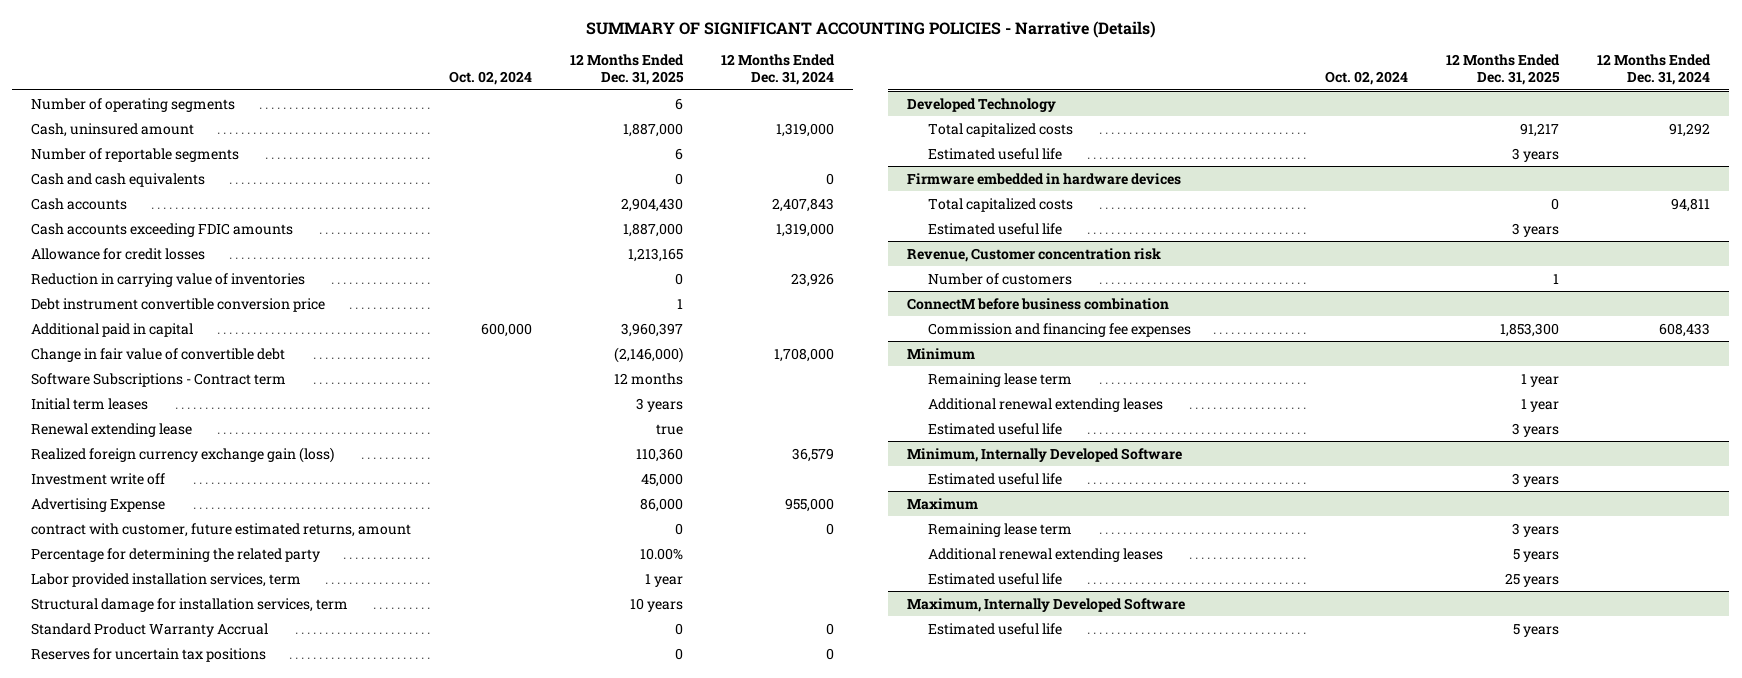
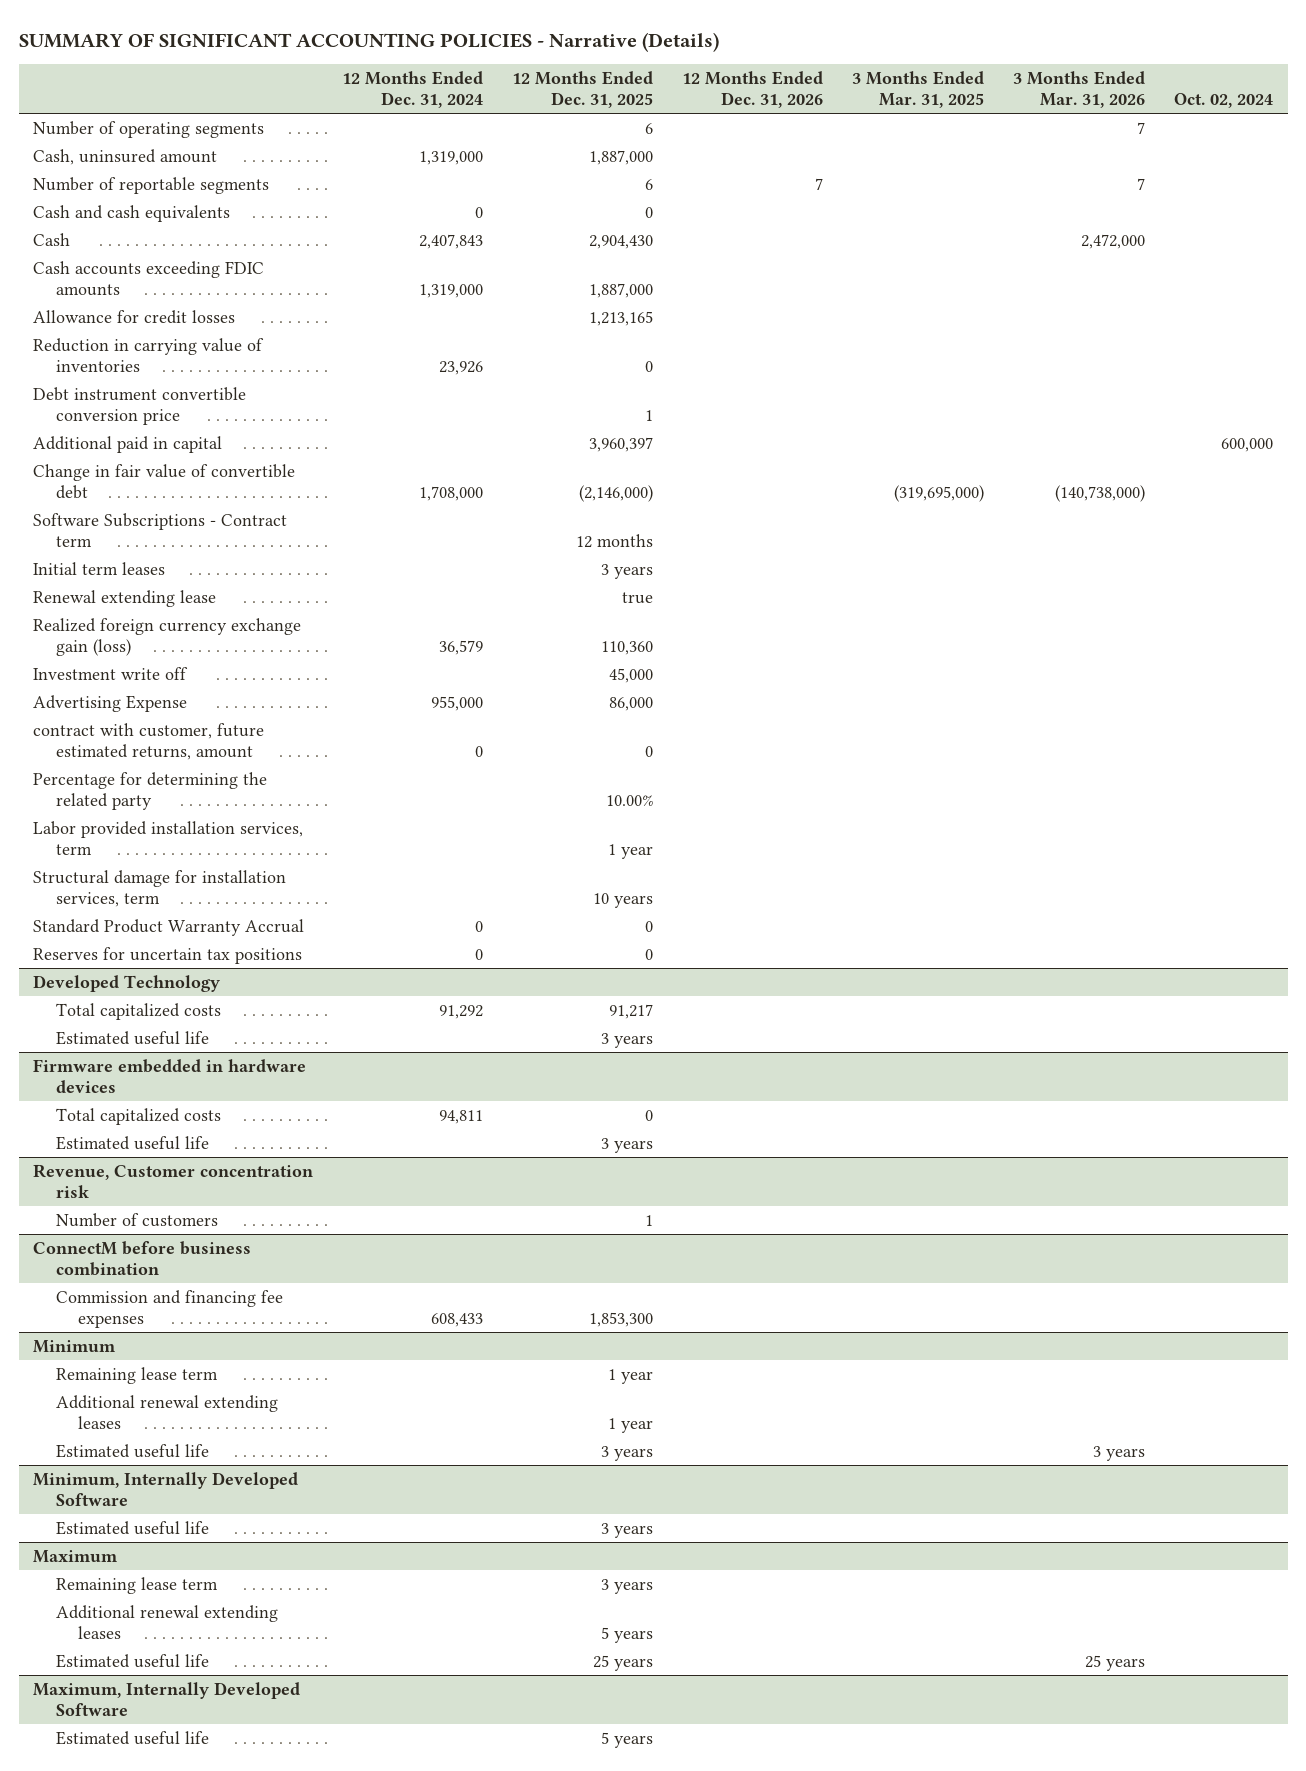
- | Oct. 02, 2024 | 12 Months Ended Dec. 31, 2025 | 12 Months Ended Dec. 31, 2024
+ | 12 Months Ended Dec. 31, 2024 | 12 Months Ended Dec. 31, 2025 | 12 Months Ended Dec. 31, 2026 | 3 Months Ended Mar. 31, 2025 | 3 Months Ended Mar. 31, 2026 | Oct. 02, 2024
- Cash accounts | | 2,904,430 | 2,407,843
+ Cash | 2,407,843 | 2,904,430 | | | 2,472,000 |

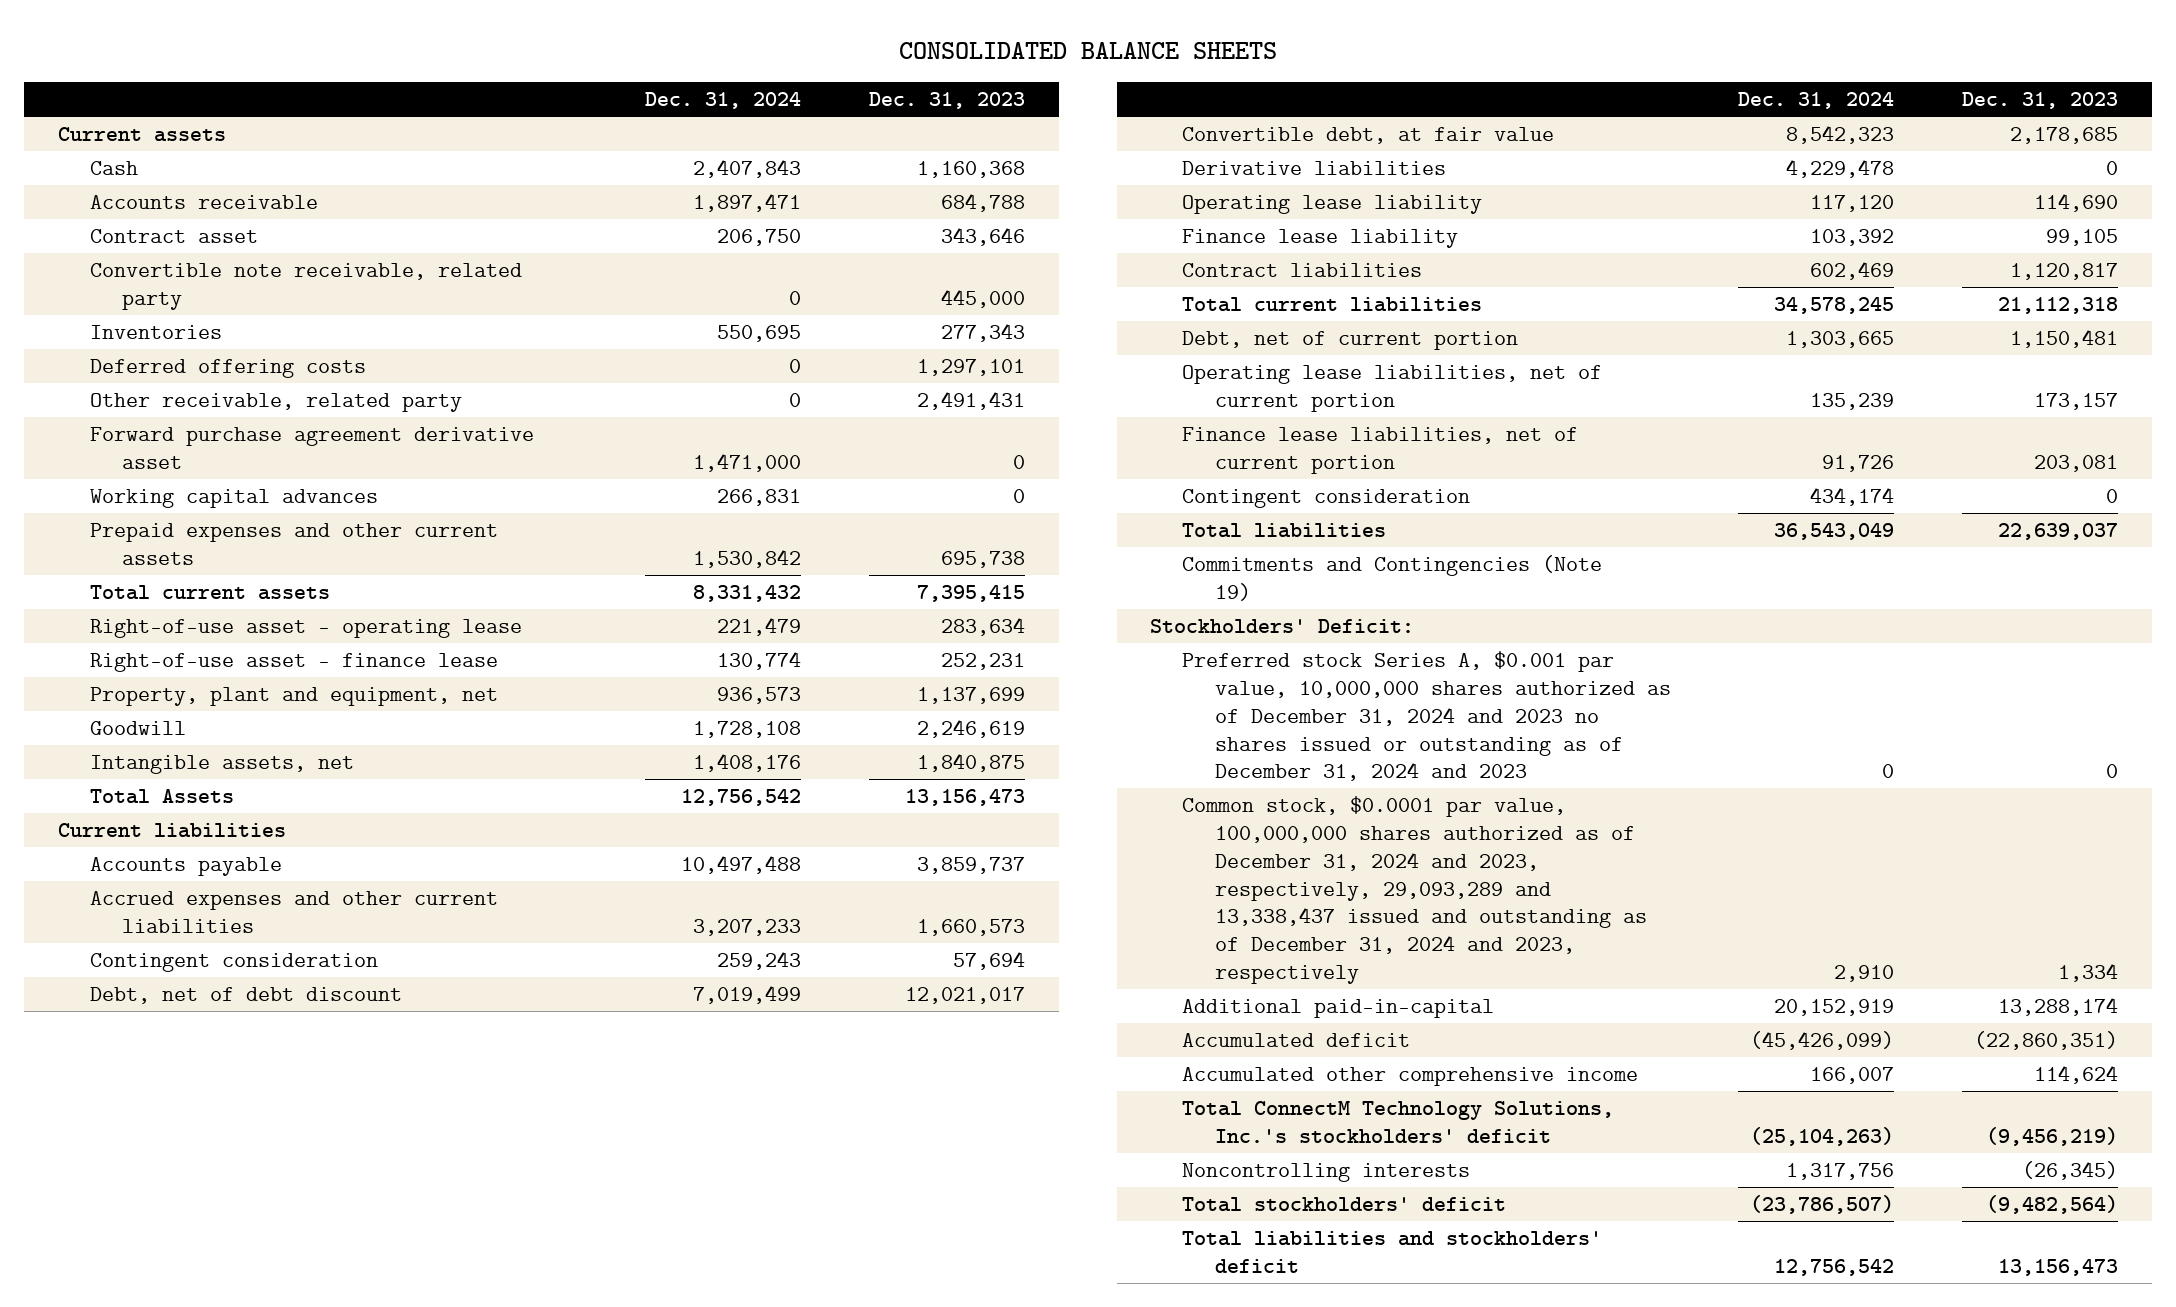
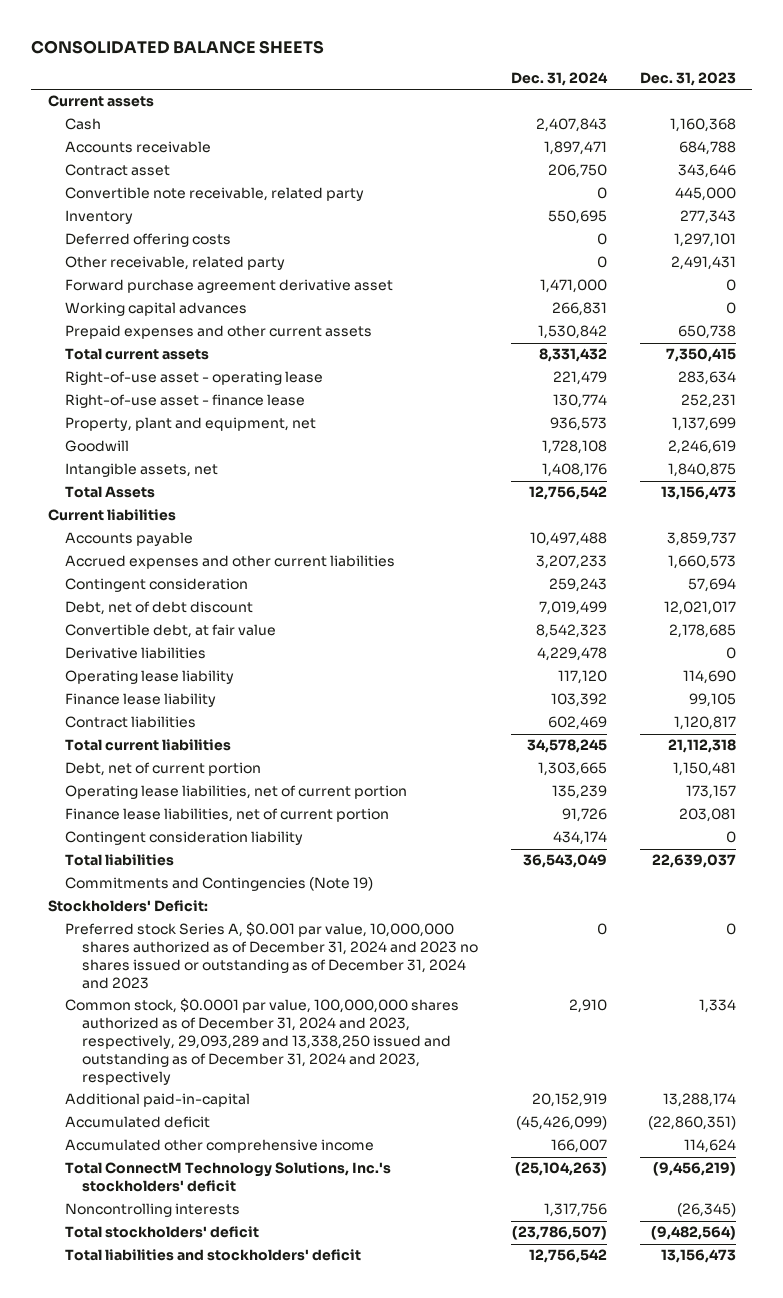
- Inventories | 550,695 | 277,343
+ Inventory | 550,695 | 277,343
- Prepaid expenses and other current assets | 1,530,842 | 695,738
- Total current assets | 8,331,432 | 7,395,415
+ Prepaid expenses and other current assets | 1,530,842 | 650,738
+ Total current assets | 8,331,432 | 7,350,415
- Contingent consideration | 434,174 | 0
+ Contingent consideration liability | 434,174 | 0
- Common stock, $0.0001 par value, 100,000,000 shares authorized as of December 31, 2024 and 2023, respectively, 29,093,289 and 13,338,437 issued and outstanding as of December 31, 2024 and 2023, respectively | 2,910 | 1,334
+ Common stock, $0.0001 par value, 100,000,000 shares authorized as of December 31, 2024 and 2023, respectively, 29,093,289 and 13,338,250 issued and outstanding as of December 31, 2024 and 2023, respectively | 2,910 | 1,334

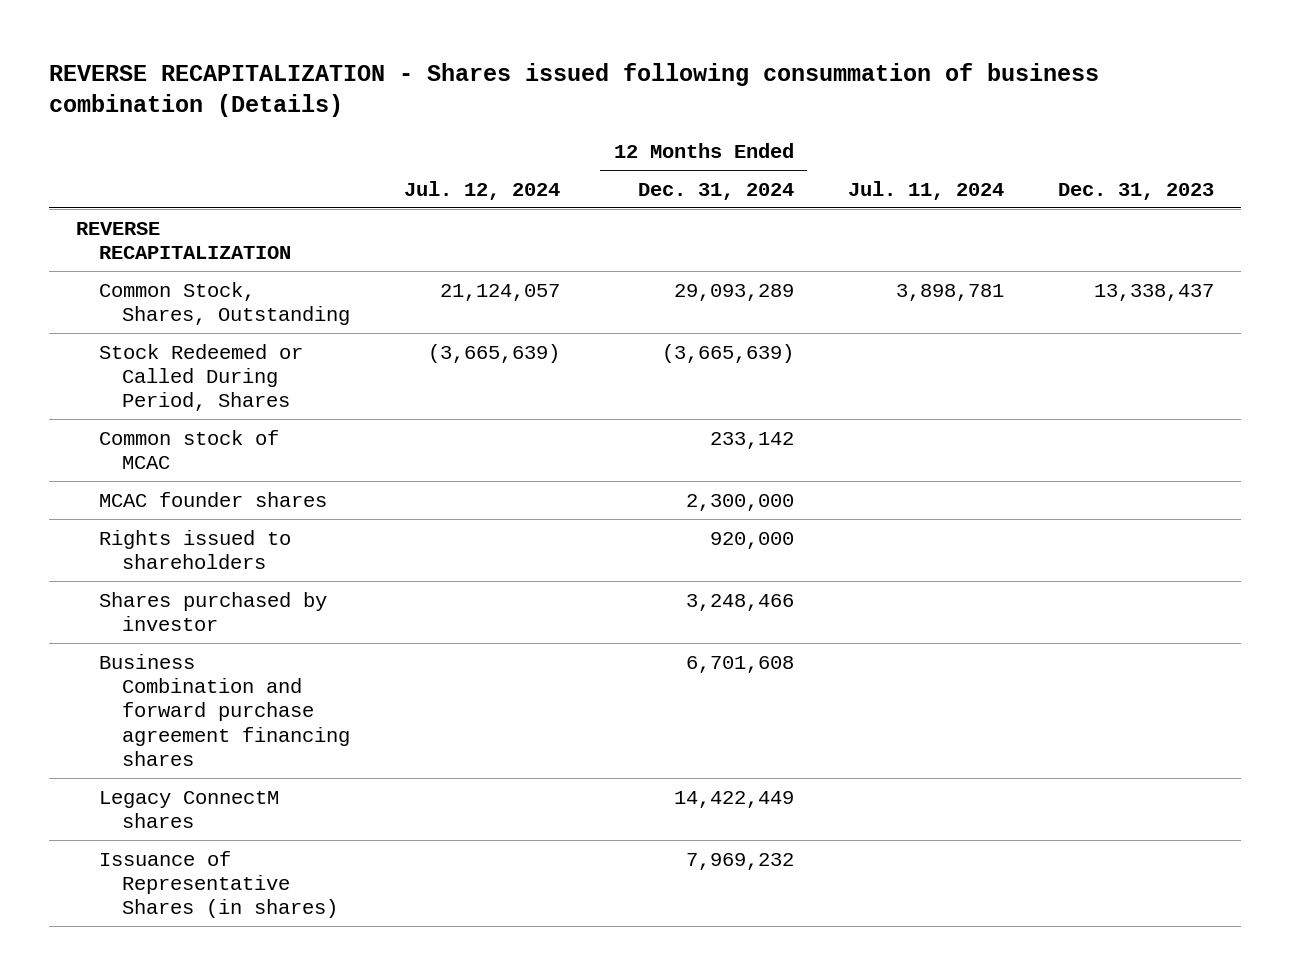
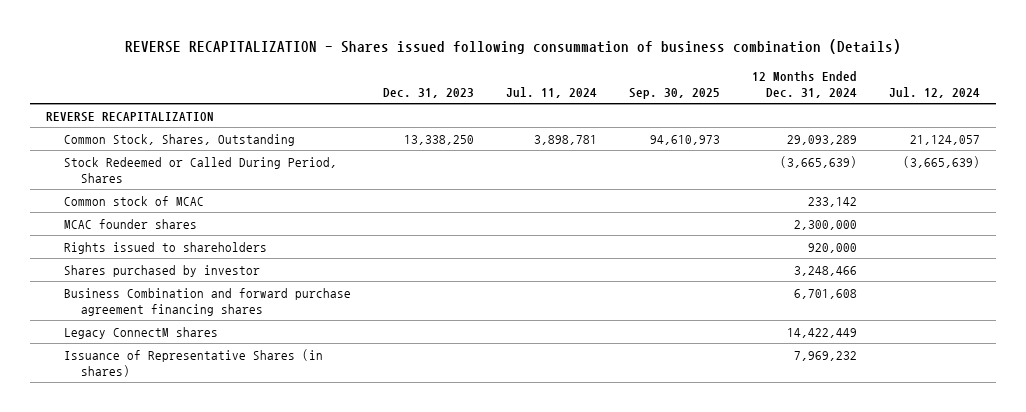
- | Jul. 12, 2024 | 12 Months Ended Dec. 31, 2024 | Jul. 11, 2024 | Dec. 31, 2023
+ | Dec. 31, 2023 | Jul. 11, 2024 | Sep. 30, 2025 | 12 Months Ended Dec. 31, 2024 | Jul. 12, 2024
- Common Stock, Shares, Outstanding | 21,124,057 | 29,093,289 | 3,898,781 | 13,338,437
+ Common Stock, Shares, Outstanding | 13,338,250 | 3,898,781 | 94,610,973 | 29,093,289 | 21,124,057

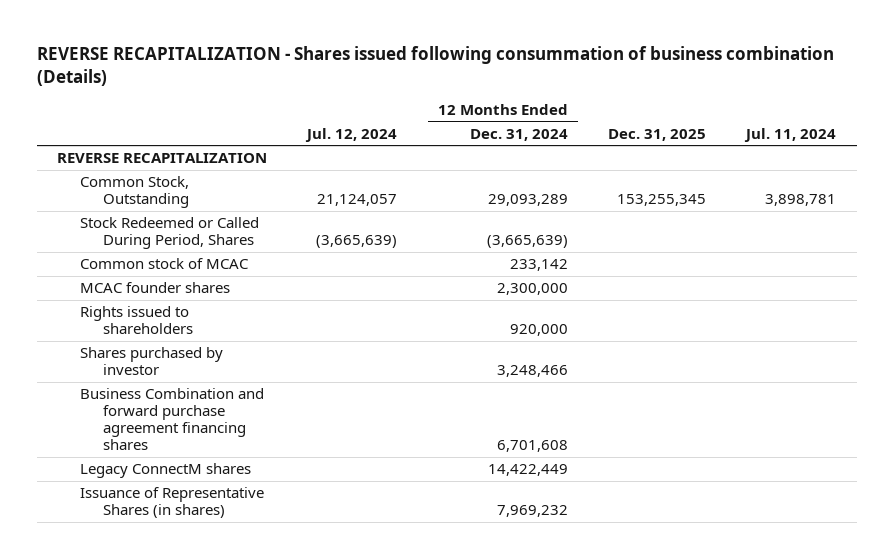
- | Dec. 31, 2023 | Jul. 11, 2024 | Sep. 30, 2025 | 12 Months Ended Dec. 31, 2024 | Jul. 12, 2024
+ | Jul. 12, 2024 | 12 Months Ended Dec. 31, 2024 | Dec. 31, 2025 | Jul. 11, 2024
- Common Stock, Shares, Outstanding | 13,338,250 | 3,898,781 | 94,610,973 | 29,093,289 | 21,124,057
+ Common Stock, Outstanding | 21,124,057 | 29,093,289 | 153,255,345 | 3,898,781

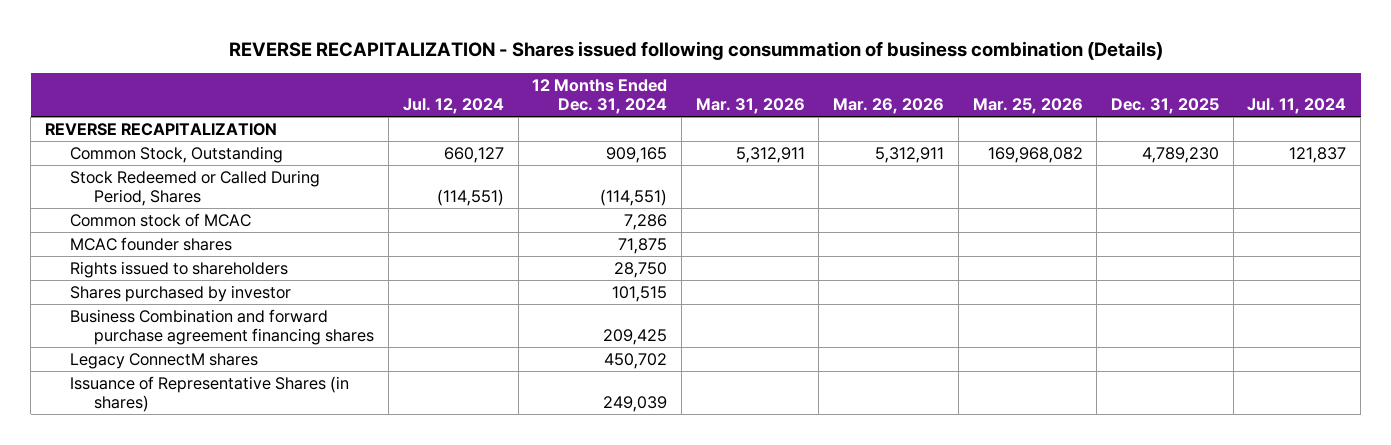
- | Jul. 12, 2024 | 12 Months Ended Dec. 31, 2024 | Dec. 31, 2025 | Jul. 11, 2024
+ | Jul. 12, 2024 | 12 Months Ended Dec. 31, 2024 | Mar. 31, 2026 | Mar. 26, 2026 | Mar. 25, 2026 | Dec. 31, 2025 | Jul. 11, 2024
- Common Stock, Outstanding | 21,124,057 | 29,093,289 | 153,255,345 | 3,898,781
- Stock Redeemed or Called During Period, Shares | (3,665,639) | (3,665,639) | |
- Common stock of MCAC | | 233,142 | |
- MCAC founder shares | | 2,300,000 | |
- Rights issued to shareholders | | 920,000 | |
- Shares purchased by investor | | 3,248,466 | |
- Business Combination and forward purchase agreement financing shares | | 6,701,608 | |
- Legacy ConnectM shares | | 14,422,449 | |
- Issuance of Representative Shares (in shares) | | 7,969,232 | |
+ Common Stock, Outstanding | 660,127 | 909,165 | 5,312,911 | 5,312,911 | 169,968,082 | 4,789,230 | 121,837
+ Stock Redeemed or Called During Period, Shares | (114,551) | (114,551) | | | | |
+ Common stock of MCAC | | 7,286 | | | | |
+ MCAC founder shares | | 71,875 | | | | |
+ Rights issued to shareholders | | 28,750 | | | | |
+ Shares purchased by investor | | 101,515 | | | | |
+ Business Combination and forward purchase agreement financing shares | | 209,425 | | | | |
+ Legacy ConnectM shares | | 450,702 | | | | |
+ Issuance of Representative Shares (in shares) | | 249,039 | | | | |

